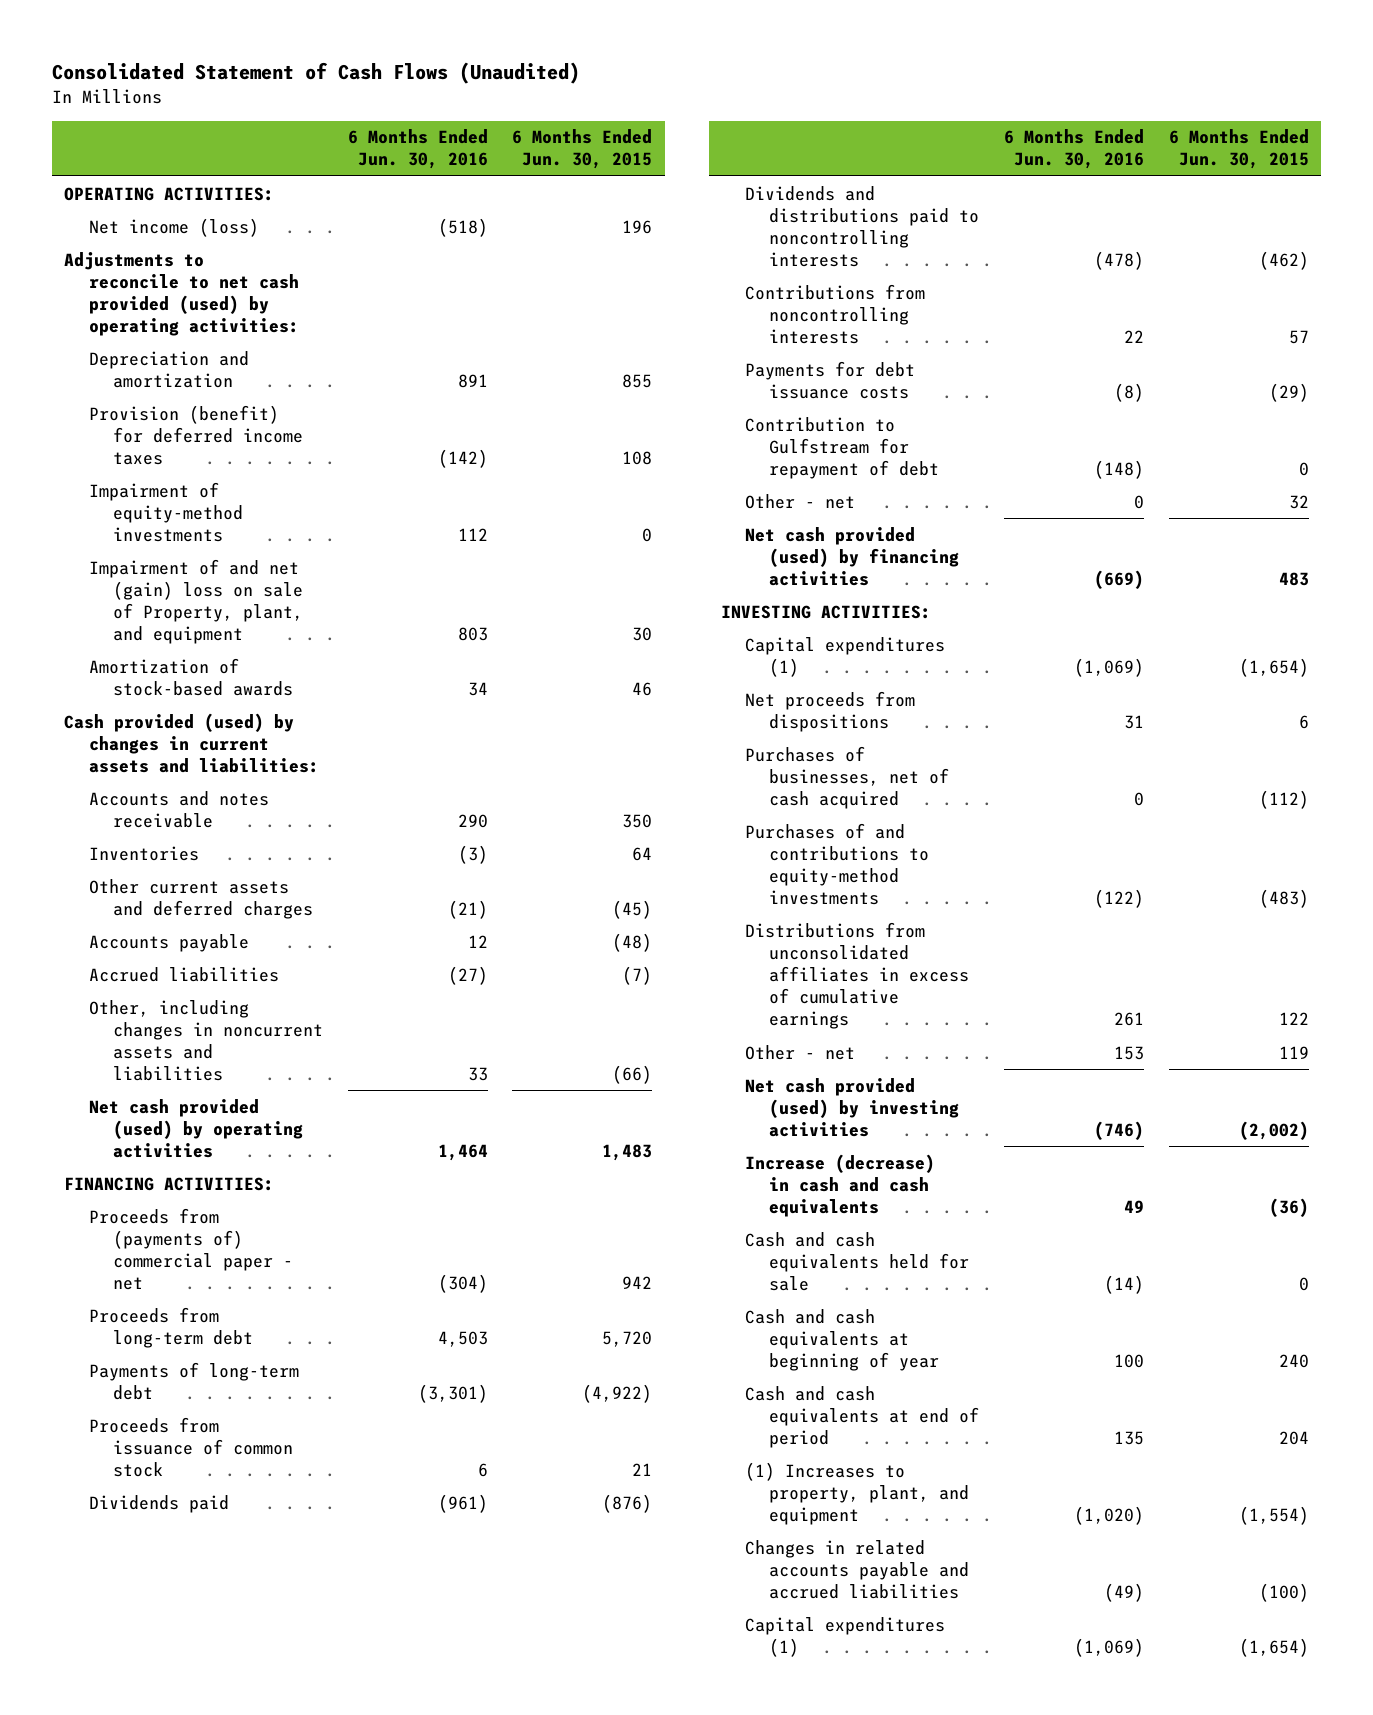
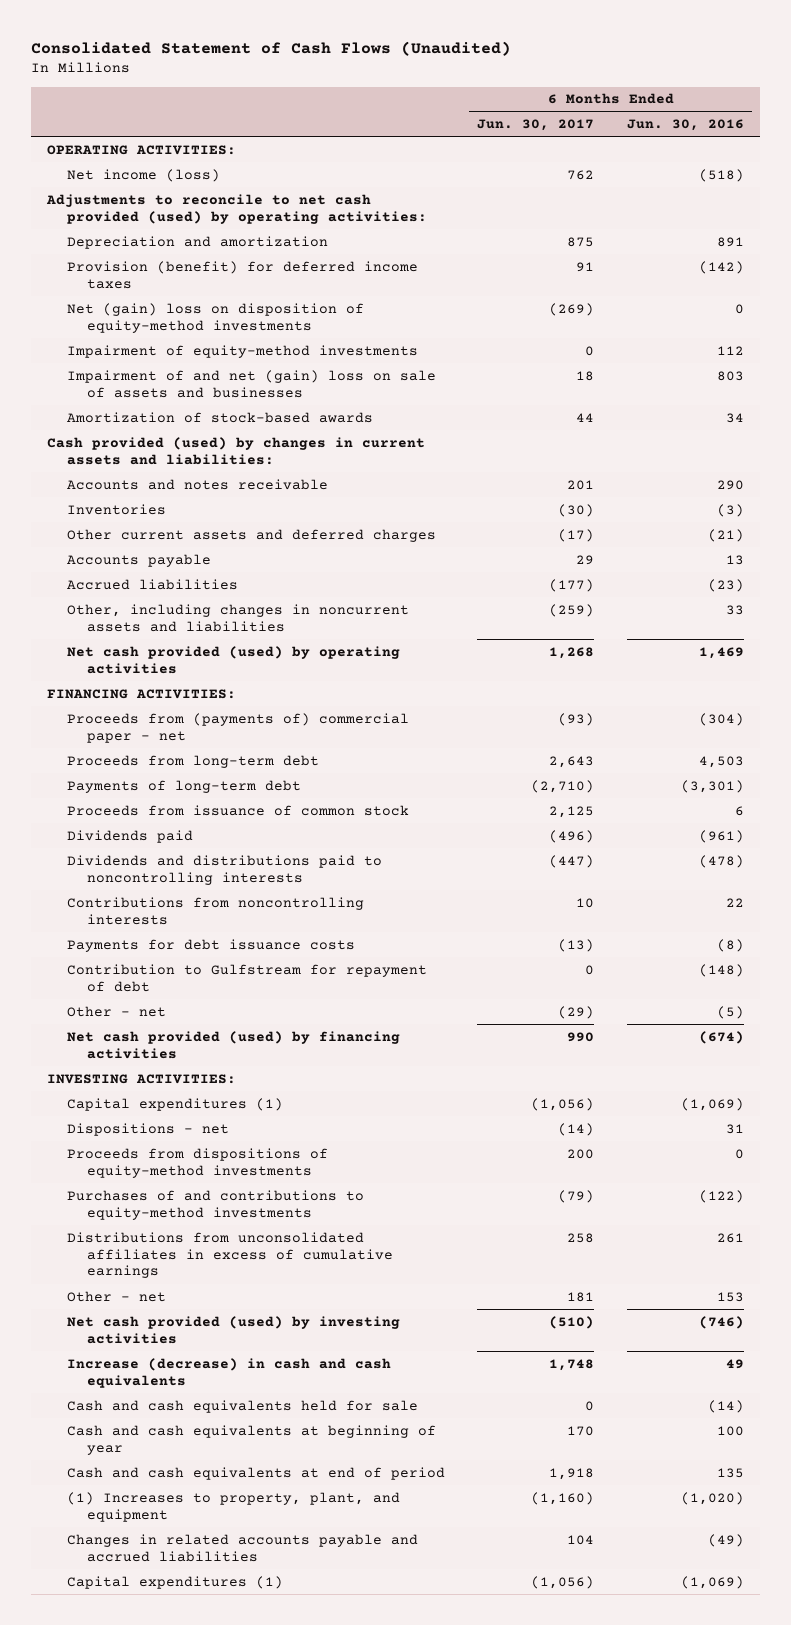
- | 6 Months Ended Jun. 30, 2016 | 6 Months Ended Jun. 30, 2015
+ | 6 Months Ended Jun. 30, 2017 | 6 Months Ended Jun. 30, 2016
+ Net (gain) loss on disposition of equity-method investments | (269) | 0
- Impairment of and net (gain) loss on sale of Property, plant, and equipment | 803 | 30
+ Impairment of and net (gain) loss on sale of assets and businesses | 18 | 803
- Accounts payable | 12 | (48)
- Accrued liabilities | (27) | (7)
+ Accounts payable | 29 | 13
+ Accrued liabilities | (177) | (23)
- Net cash provided (used) by operating activities | 1,464 | 1,483
+ Net cash provided (used) by operating activities | 1,268 | 1,469
- Other - net | 0 | 32
- Net cash provided (used) by financing activities | (669) | 483
+ Other - net | (29) | (5)
+ Net cash provided (used) by financing activities | 990 | (674)
- Net proceeds from dispositions | 31 | 6
- Purchases of businesses, net of cash acquired | 0 | (112)
+ Dispositions - net | (14) | 31
+ Proceeds from dispositions of equity-method investments | 200 | 0

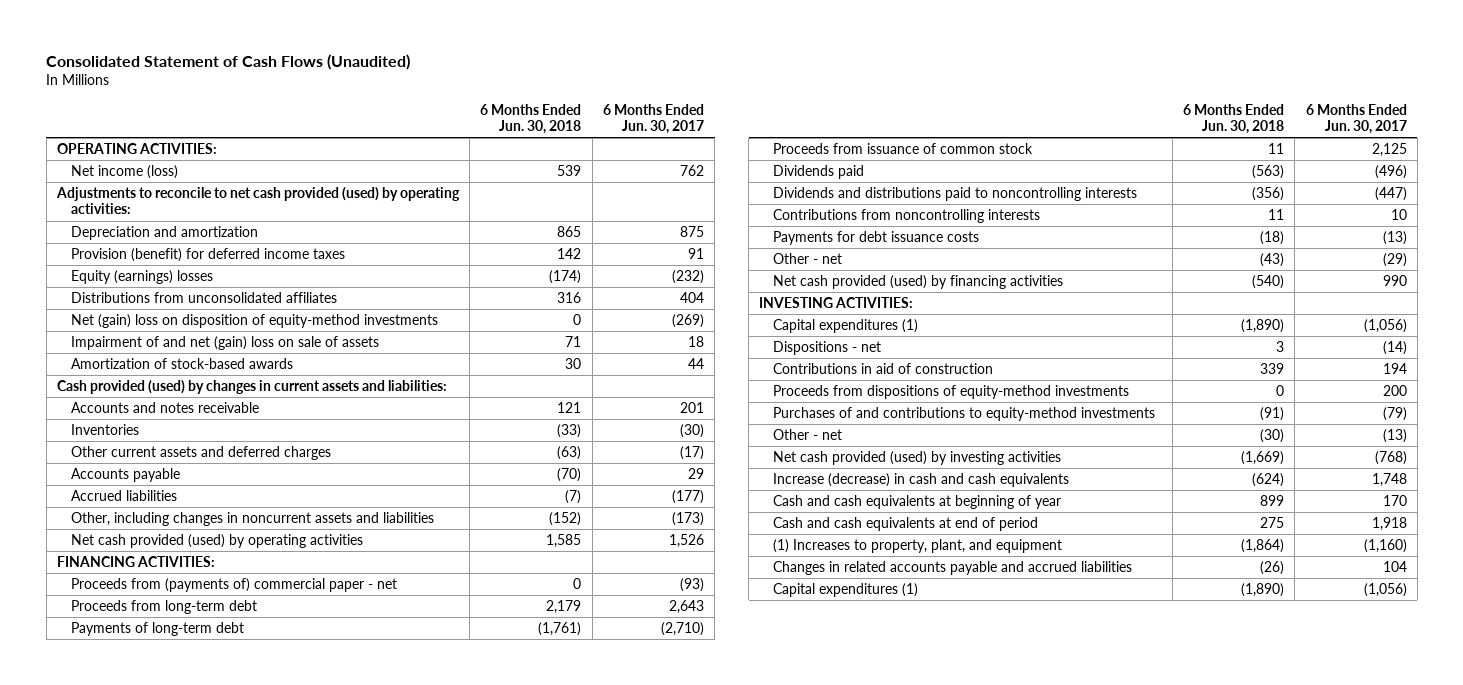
- | 6 Months Ended Jun. 30, 2017 | 6 Months Ended Jun. 30, 2016
+ | 6 Months Ended Jun. 30, 2018 | 6 Months Ended Jun. 30, 2017
+ Equity (earnings) losses | (174) | (232)
+ Distributions from unconsolidated affiliates | 316 | 404
- Impairment of equity-method investments | 0 | 112
- Impairment of and net (gain) loss on sale of assets and businesses | 18 | 803
+ Impairment of and net (gain) loss on sale of assets | 71 | 18
- Other, including changes in noncurrent assets and liabilities | (259) | 33
- Net cash provided (used) by operating activities | 1,268 | 1,469
+ Other, including changes in noncurrent assets and liabilities | (152) | (173)
+ Net cash provided (used) by operating activities | 1,585 | 1,526
- Contribution to Gulfstream for repayment of debt | 0 | (148)
+ Contributions in aid of construction | 339 | 194
- Distributions from unconsolidated affiliates in excess of cumulative earnings | 258 | 261
- Other - net | 181 | 153
- Net cash provided (used) by investing activities | (510) | (746)
+ Other - net | (30) | (13)
+ Net cash provided (used) by investing activities | (1,669) | (768)
- Cash and cash equivalents held for sale | 0 | (14)

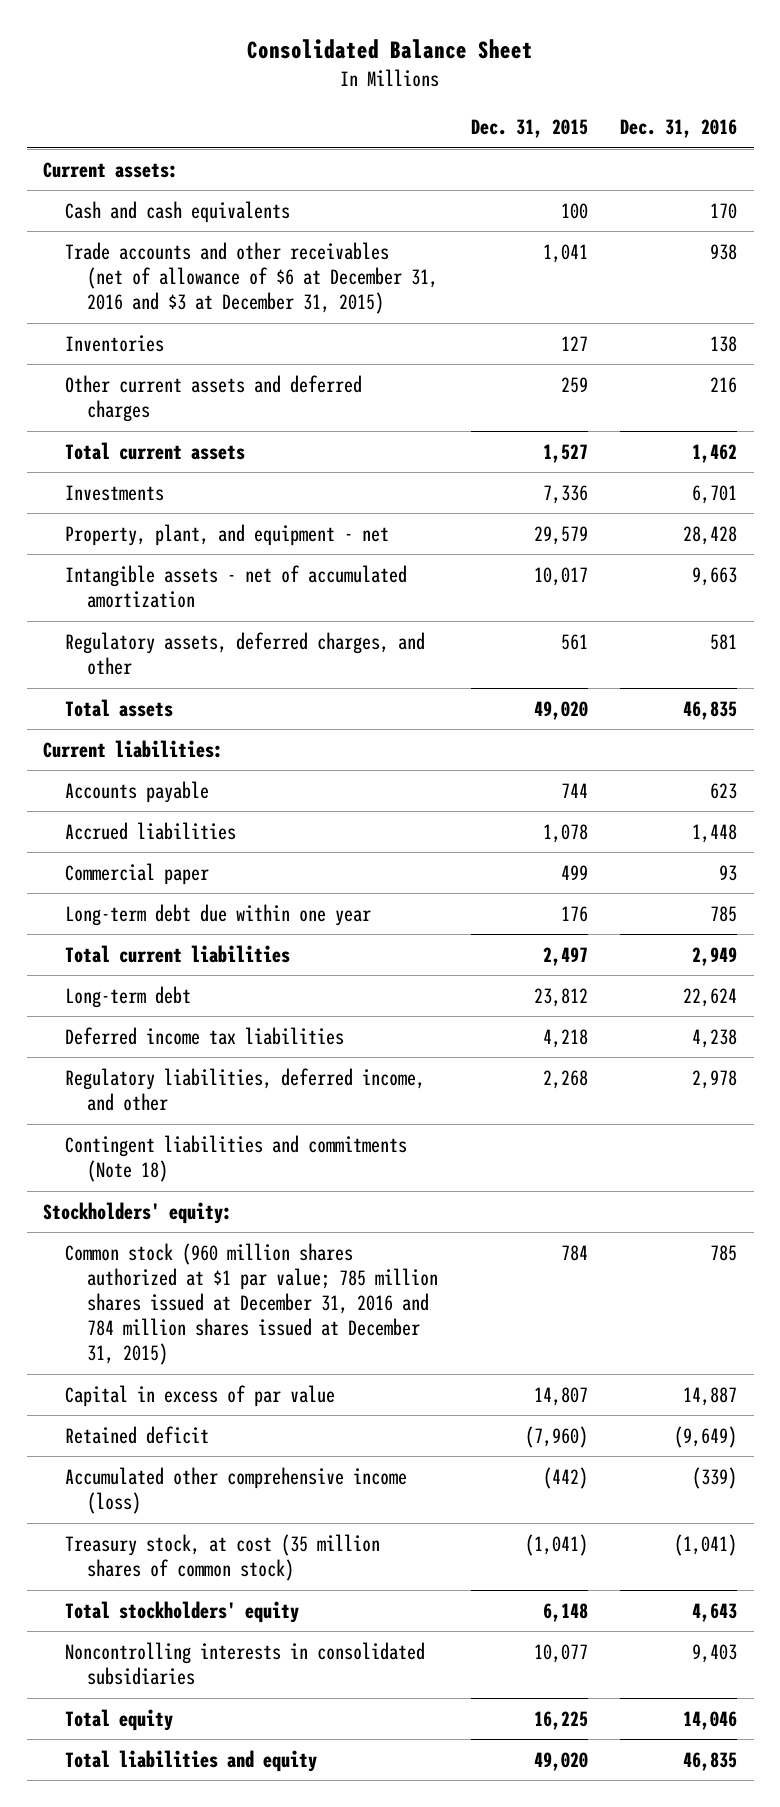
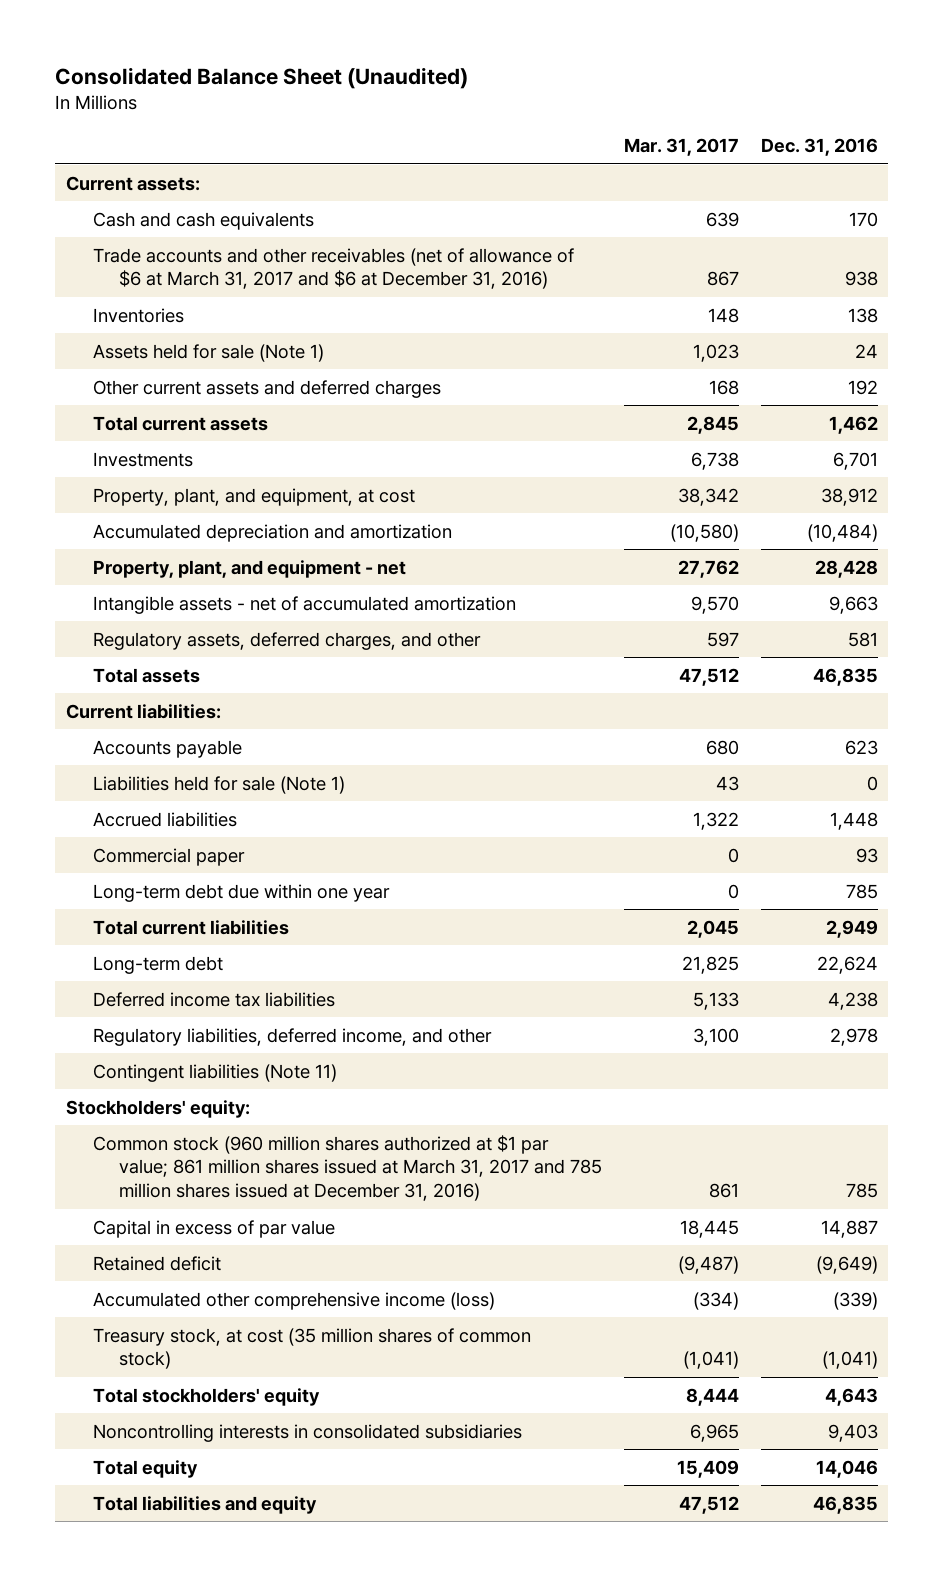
- Consolidated Balance Sheet
+ Consolidated Balance Sheet (Unaudited)
- | Dec. 31, 2015 | Dec. 31, 2016
+ | Mar. 31, 2017 | Dec. 31, 2016
- Trade accounts and other receivables (net of allowance of $6 at December 31, 2016 and $3 at December 31, 2015) | 1,041 | 938
+ Trade accounts and other receivables (net of allowance of $6 at March 31, 2017 and $6 at December 31, 2016) | 867 | 938
- Other current assets and deferred charges | 259 | 216
+ Assets held for sale (Note 1) | 1,023 | 24
+ Other current assets and deferred charges | 168 | 192
+ Property, plant, and equipment, at cost | 38,342 | 38,912
+ Accumulated depreciation and amortization | (10,580) | (10,484)
+ Liabilities held for sale (Note 1) | 43 | 0
- Contingent liabilities and commitments (Note 18)
+ Contingent liabilities (Note 11)
- Common stock (960 million shares authorized at $1 par value; 785 million shares issued at December 31, 2016 and 784 million shares issued at December 31, 2015) | 784 | 785
+ Common stock (960 million shares authorized at $1 par value; 861 million shares issued at March 31, 2017 and 785 million shares issued at December 31, 2016) | 861 | 785

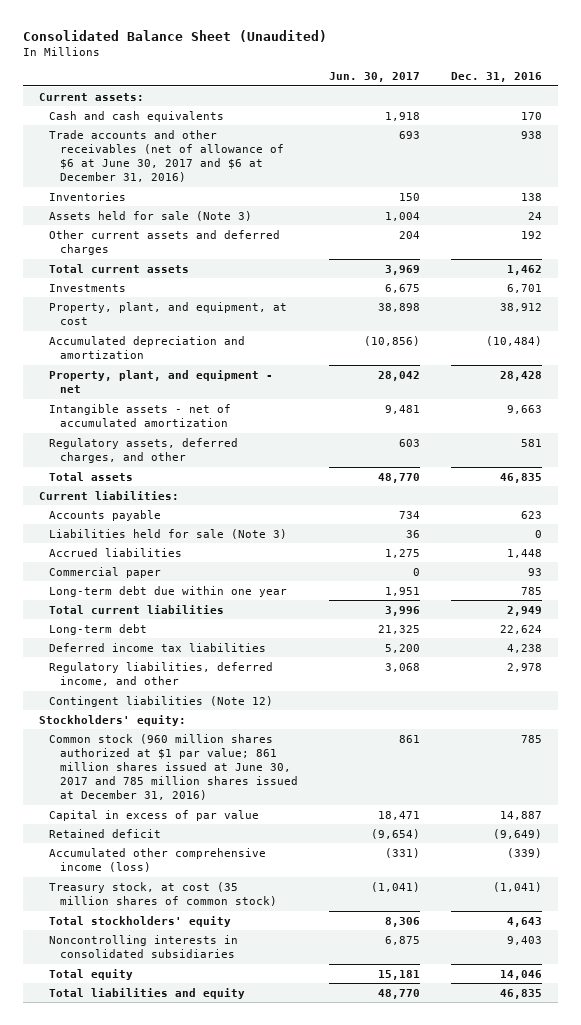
- | Mar. 31, 2017 | Dec. 31, 2016
+ | Jun. 30, 2017 | Dec. 31, 2016
- Trade accounts and other receivables (net of allowance of $6 at March 31, 2017 and $6 at December 31, 2016) | 867 | 938
+ Trade accounts and other receivables (net of allowance of $6 at June 30, 2017 and $6 at December 31, 2016) | 693 | 938
- Assets held for sale (Note 1) | 1,023 | 24
+ Assets held for sale (Note 3) | 1,004 | 24
- Liabilities held for sale (Note 1) | 43 | 0
+ Liabilities held for sale (Note 3) | 36 | 0
- Contingent liabilities (Note 11)
+ Contingent liabilities (Note 12)
- Common stock (960 million shares authorized at $1 par value; 861 million shares issued at March 31, 2017 and 785 million shares issued at December 31, 2016) | 861 | 785
+ Common stock (960 million shares authorized at $1 par value; 861 million shares issued at June 30, 2017 and 785 million shares issued at December 31, 2016) | 861 | 785

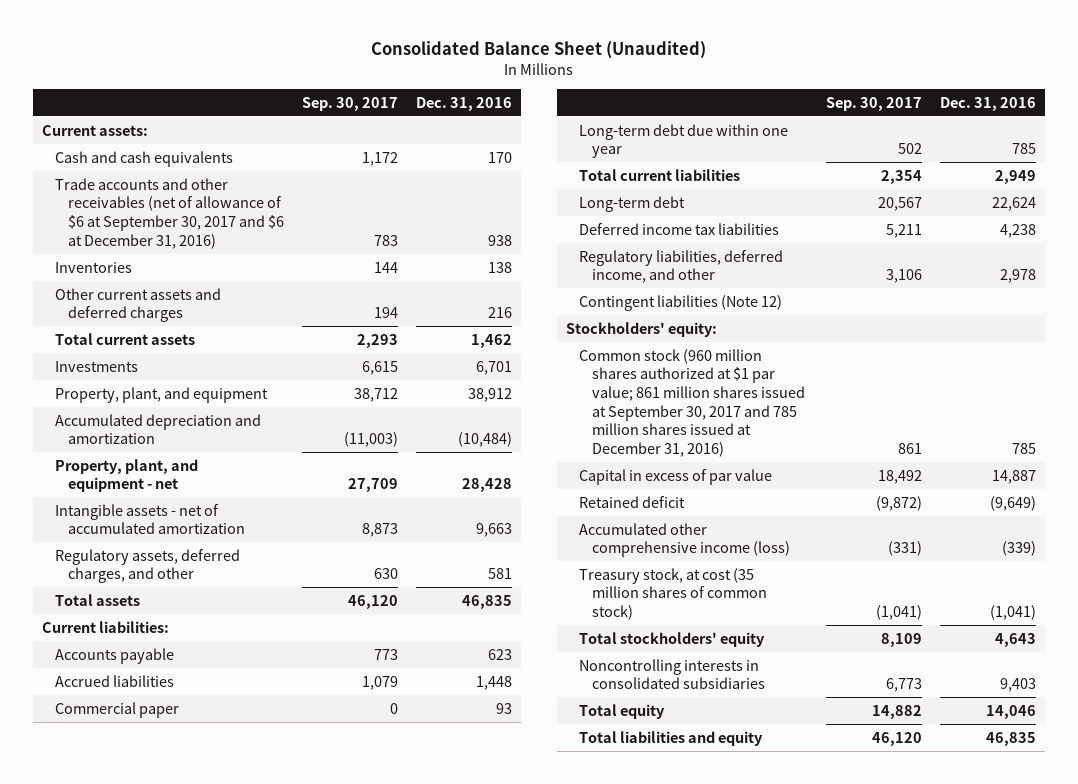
- | Jun. 30, 2017 | Dec. 31, 2016
+ | Sep. 30, 2017 | Dec. 31, 2016
- Trade accounts and other receivables (net of allowance of $6 at June 30, 2017 and $6 at December 31, 2016) | 693 | 938
+ Trade accounts and other receivables (net of allowance of $6 at September 30, 2017 and $6 at December 31, 2016) | 783 | 938
- Assets held for sale (Note 3) | 1,004 | 24
- Other current assets and deferred charges | 204 | 192
+ Other current assets and deferred charges | 194 | 216
- Property, plant, and equipment, at cost | 38,898 | 38,912
+ Property, plant, and equipment | 38,712 | 38,912
- Liabilities held for sale (Note 3) | 36 | 0
- Common stock (960 million shares authorized at $1 par value; 861 million shares issued at June 30, 2017 and 785 million shares issued at December 31, 2016) | 861 | 785
+ Common stock (960 million shares authorized at $1 par value; 861 million shares issued at September 30, 2017 and 785 million shares issued at December 31, 2016) | 861 | 785

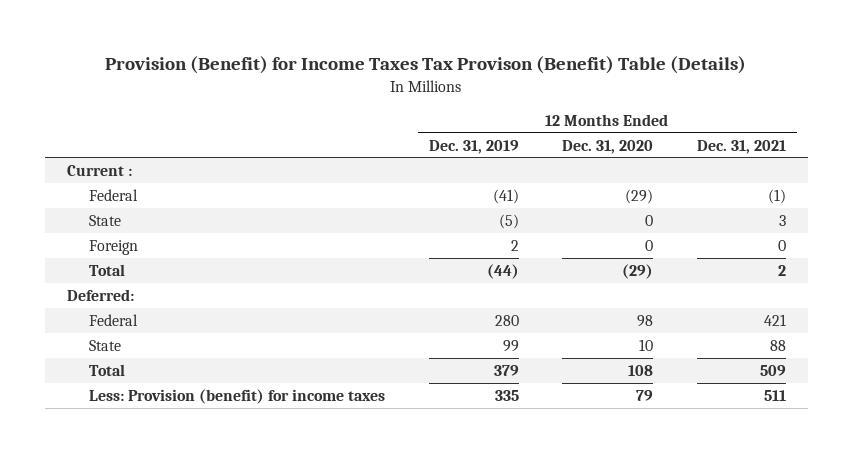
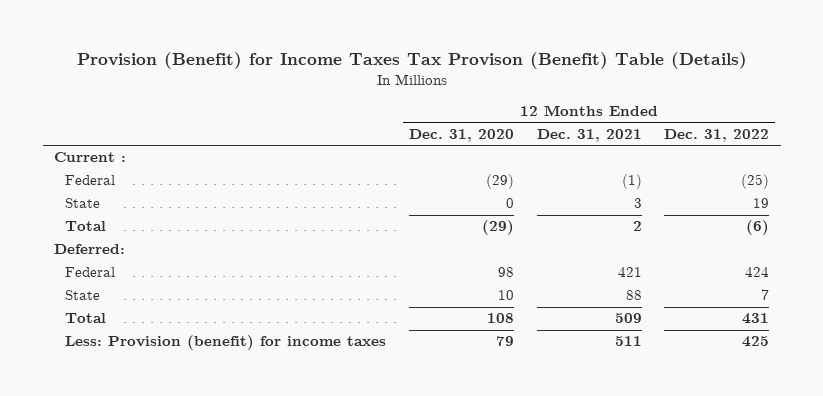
- | 12 Months Ended Dec. 31, 2019 | 12 Months Ended Dec. 31, 2020 | 12 Months Ended Dec. 31, 2021
+ | 12 Months Ended Dec. 31, 2020 | 12 Months Ended Dec. 31, 2021 | 12 Months Ended Dec. 31, 2022
- Foreign | 2 | 0 | 0

